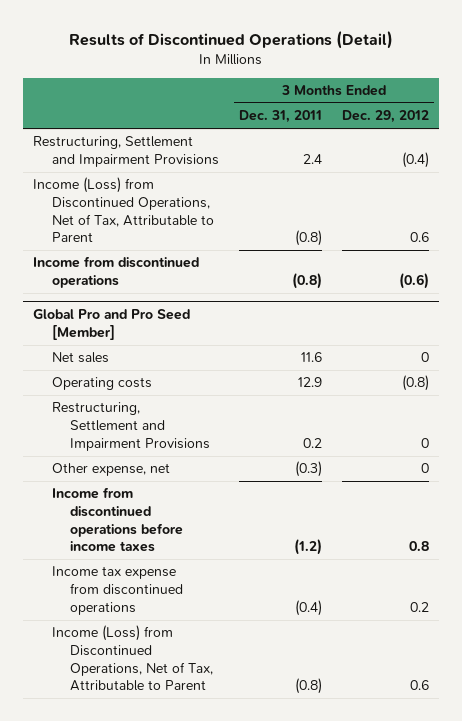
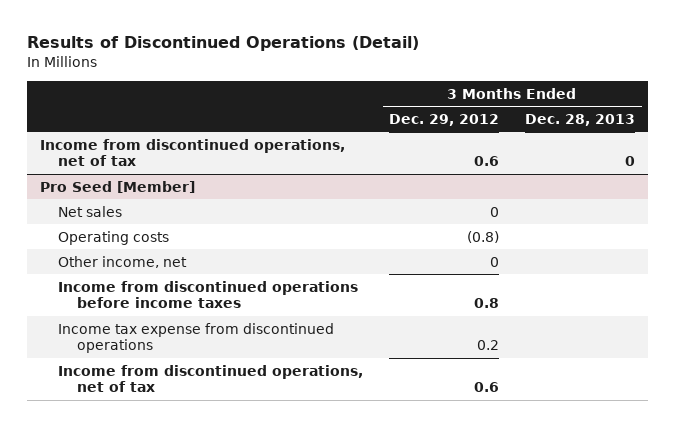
- | 3 Months Ended Dec. 31, 2011 | 3 Months Ended Dec. 29, 2012
+ | 3 Months Ended Dec. 29, 2012 | 3 Months Ended Dec. 28, 2013
- Restructuring, Settlement and Impairment Provisions | 2.4 | (0.4)
- Income (Loss) from Discontinued Operations, Net of Tax, Attributable to Parent | (0.8) | 0.6
- Income from discontinued operations | (0.8) | (0.6)
- Global Pro and Pro Seed [Member]
+ Income from discontinued operations, net of tax | 0.6 | 0
+ Pro Seed [Member]
- Restructuring, Settlement and Impairment Provisions | 0.2 | 0
- Other expense, net | (0.3) | 0
+ Other income, net | 0 |
- Income (Loss) from Discontinued Operations, Net of Tax, Attributable to Parent | (0.8) | 0.6
+ Income from discontinued operations, net of tax | 0.6 |

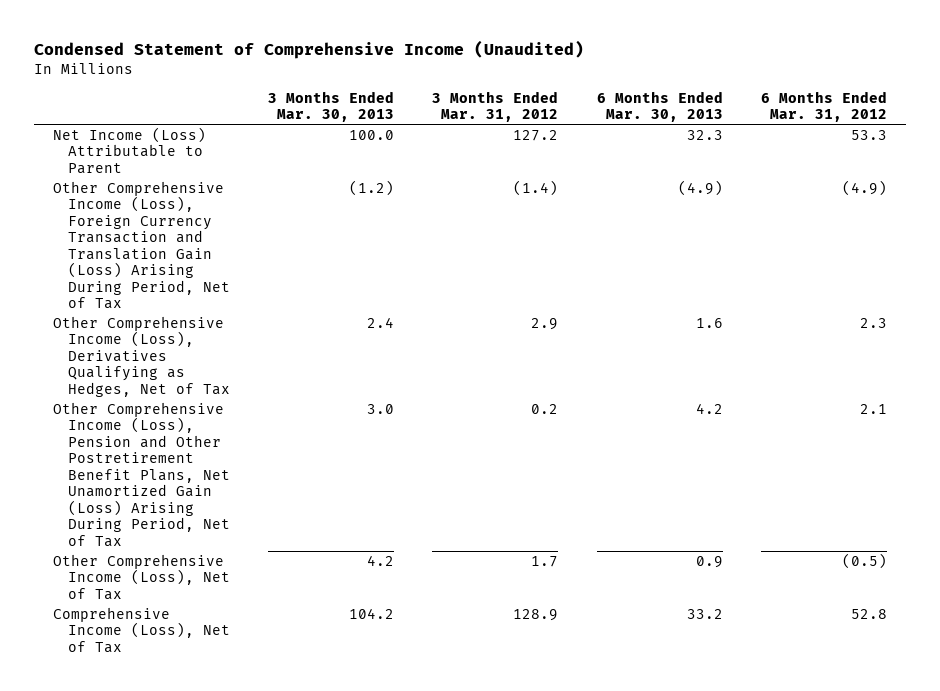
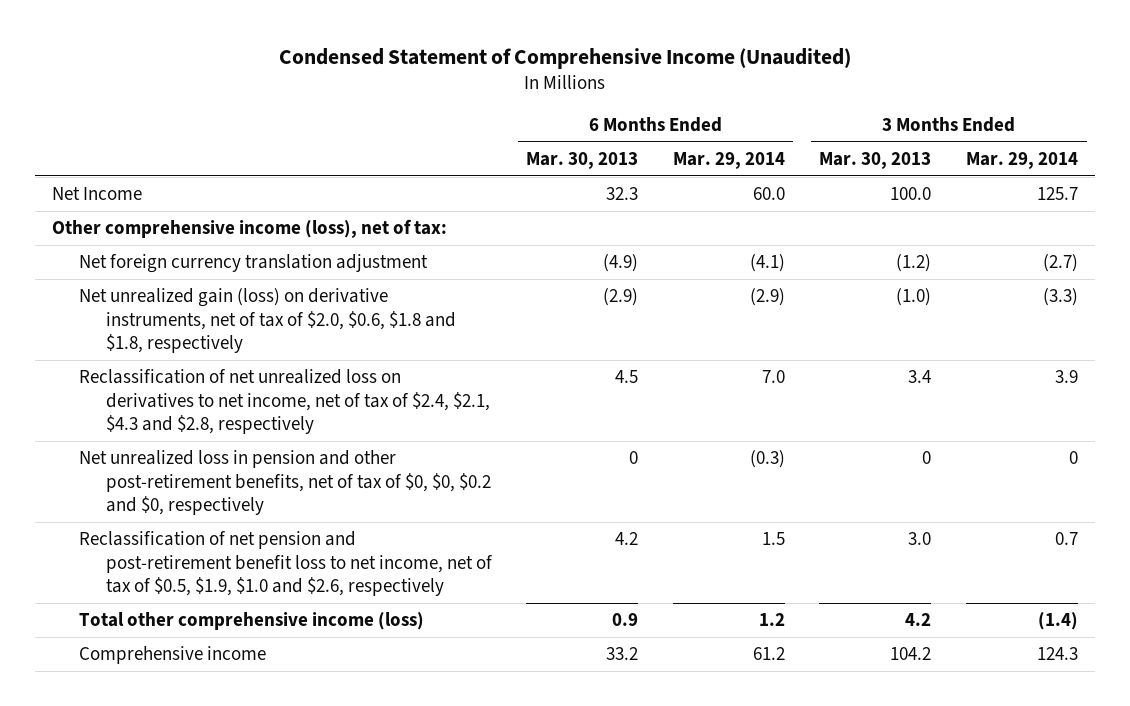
- | 3 Months Ended Mar. 30, 2013 | 3 Months Ended Mar. 31, 2012 | 6 Months Ended Mar. 30, 2013 | 6 Months Ended Mar. 31, 2012
+ | 6 Months Ended Mar. 30, 2013 | 6 Months Ended Mar. 29, 2014 | 3 Months Ended Mar. 30, 2013 | 3 Months Ended Mar. 29, 2014
- Net Income (Loss) Attributable to Parent | 100.0 | 127.2 | 32.3 | 53.3
- Other Comprehensive Income (Loss), Foreign Currency Transaction and Translation Gain (Loss) Arising During Period, Net of Tax | (1.2) | (1.4) | (4.9) | (4.9)
- Other Comprehensive Income (Loss), Derivatives Qualifying as Hedges, Net of Tax | 2.4 | 2.9 | 1.6 | 2.3
- Other Comprehensive Income (Loss), Pension and Other Postretirement Benefit Plans, Net Unamortized Gain (Loss) Arising During Period, Net of Tax | 3.0 | 0.2 | 4.2 | 2.1
- Other Comprehensive Income (Loss), Net of Tax | 4.2 | 1.7 | 0.9 | (0.5)
- Comprehensive Income (Loss), Net of Tax | 104.2 | 128.9 | 33.2 | 52.8
+ Net Income | 32.3 | 60.0 | 100.0 | 125.7
+ Other comprehensive income (loss), net of tax:
+ Net foreign currency translation adjustment | (4.9) | (4.1) | (1.2) | (2.7)
+ Net unrealized gain (loss) on derivative instruments, net of tax of $2.0, $0.6, $1.8 and $1.8, respectively | (2.9) | (2.9) | (1.0) | (3.3)
+ Reclassification of net unrealized loss on derivatives to net income, net of tax of $2.4, $2.1, $4.3 and $2.8, respectively | 4.5 | 7.0 | 3.4 | 3.9
+ Net unrealized loss in pension and other post-retirement benefits, net of tax of $0, $0, $0.2 and $0, respectively | 0 | (0.3) | 0 | 0
+ Reclassification of net pension and post-retirement benefit loss to net income, net of tax of $0.5, $1.9, $1.0 and $2.6, respectively | 4.2 | 1.5 | 3.0 | 0.7
+ Total other comprehensive income (loss) | 0.9 | 1.2 | 4.2 | (1.4)
+ Comprehensive income | 33.2 | 61.2 | 104.2 | 124.3

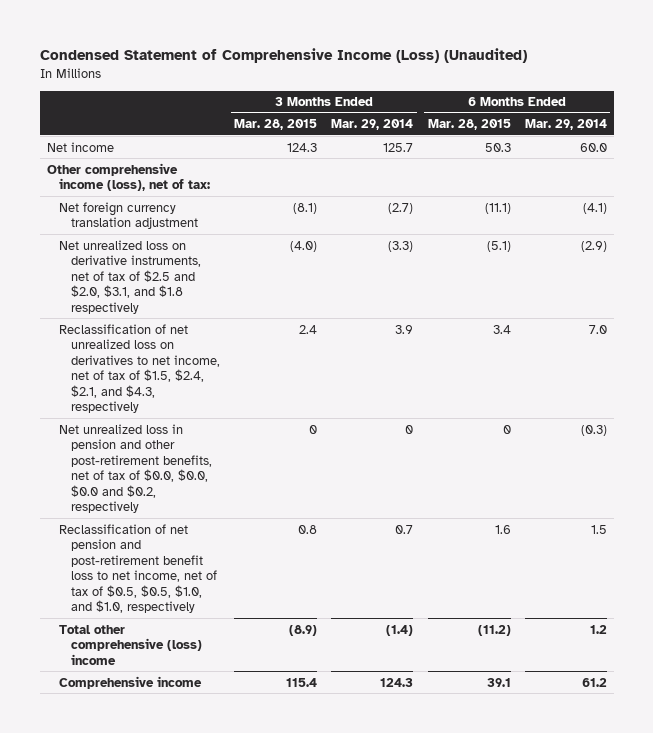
- Condensed Statement of Comprehensive Income (Unaudited)
+ Condensed Statement of Comprehensive Income (Loss) (Unaudited)
- | 6 Months Ended Mar. 30, 2013 | 6 Months Ended Mar. 29, 2014 | 3 Months Ended Mar. 30, 2013 | 3 Months Ended Mar. 29, 2014
+ | 3 Months Ended Mar. 28, 2015 | 3 Months Ended Mar. 29, 2014 | 6 Months Ended Mar. 28, 2015 | 6 Months Ended Mar. 29, 2014
- Net Income | 32.3 | 60.0 | 100.0 | 125.7
+ Net income | 124.3 | 125.7 | 50.3 | 60.0
- Net unrealized gain (loss) on derivative instruments, net of tax of $2.0, $0.6, $1.8 and $1.8, respectively | (2.9) | (2.9) | (1.0) | (3.3)
- Reclassification of net unrealized loss on derivatives to net income, net of tax of $2.4, $2.1, $4.3 and $2.8, respectively | 4.5 | 7.0 | 3.4 | 3.9
- Net unrealized loss in pension and other post-retirement benefits, net of tax of $0, $0, $0.2 and $0, respectively | 0 | (0.3) | 0 | 0
- Reclassification of net pension and post-retirement benefit loss to net income, net of tax of $0.5, $1.9, $1.0 and $2.6, respectively | 4.2 | 1.5 | 3.0 | 0.7
- Total other comprehensive income (loss) | 0.9 | 1.2 | 4.2 | (1.4)
+ Net unrealized loss on derivative instruments, net of tax of $2.5 and $2.0, $3.1, and $1.8 respectively | (4.0) | (3.3) | (5.1) | (2.9)
+ Reclassification of net unrealized loss on derivatives to net income, net of tax of $1.5, $2.4, $2.1, and $4.3, respectively | 2.4 | 3.9 | 3.4 | 7.0
+ Net unrealized loss in pension and other post-retirement benefits, net of tax of $0.0, $0.0, $0.0 and $0.2, respectively | 0 | 0 | 0 | (0.3)
+ Reclassification of net pension and post-retirement benefit loss to net income, net of tax of $0.5, $0.5, $1.0, and $1.0, respectively | 0.8 | 0.7 | 1.6 | 1.5
+ Total other comprehensive (loss) income | (8.9) | (1.4) | (11.2) | 1.2

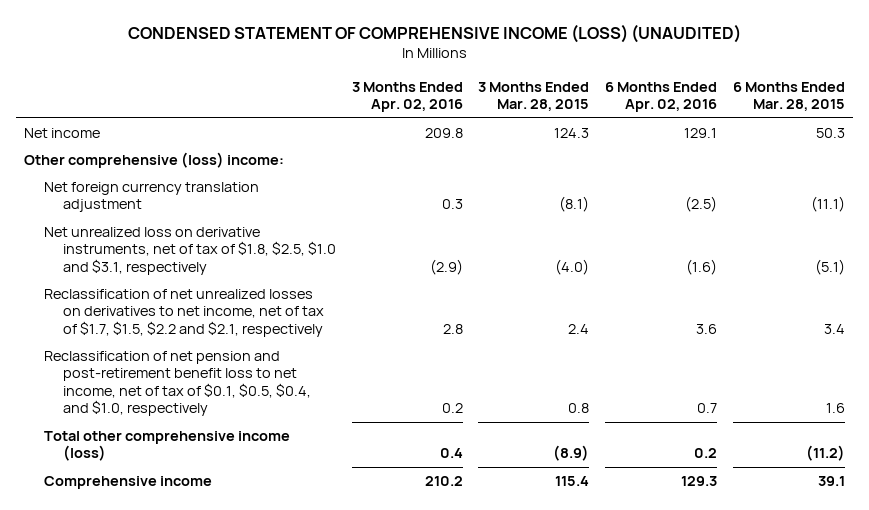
- Condensed Statement of Comprehensive Income (Loss) (Unaudited)
+ CONDENSED STATEMENT OF COMPREHENSIVE INCOME (LOSS) (UNAUDITED)
- | 3 Months Ended Mar. 28, 2015 | 3 Months Ended Mar. 29, 2014 | 6 Months Ended Mar. 28, 2015 | 6 Months Ended Mar. 29, 2014
+ | 3 Months Ended Apr. 02, 2016 | 3 Months Ended Mar. 28, 2015 | 6 Months Ended Apr. 02, 2016 | 6 Months Ended Mar. 28, 2015
- Other comprehensive income (loss), net of tax:
+ Other comprehensive (loss) income:
- Net unrealized loss on derivative instruments, net of tax of $2.5 and $2.0, $3.1, and $1.8 respectively | (4.0) | (3.3) | (5.1) | (2.9)
- Reclassification of net unrealized loss on derivatives to net income, net of tax of $1.5, $2.4, $2.1, and $4.3, respectively | 2.4 | 3.9 | 3.4 | 7.0
- Net unrealized loss in pension and other post-retirement benefits, net of tax of $0.0, $0.0, $0.0 and $0.2, respectively | 0 | 0 | 0 | (0.3)
- Reclassification of net pension and post-retirement benefit loss to net income, net of tax of $0.5, $0.5, $1.0, and $1.0, respectively | 0.8 | 0.7 | 1.6 | 1.5
- Total other comprehensive (loss) income | (8.9) | (1.4) | (11.2) | 1.2
+ Net unrealized loss on derivative instruments, net of tax of $1.8, $2.5, $1.0 and $3.1, respectively | (2.9) | (4.0) | (1.6) | (5.1)
+ Reclassification of net unrealized losses on derivatives to net income, net of tax of $1.7, $1.5, $2.2 and $2.1, respectively | 2.8 | 2.4 | 3.6 | 3.4
+ Reclassification of net pension and post-retirement benefit loss to net income, net of tax of $0.1, $0.5, $0.4, and $1.0, respectively | 0.2 | 0.8 | 0.7 | 1.6
+ Total other comprehensive income (loss) | 0.4 | (8.9) | 0.2 | (11.2)

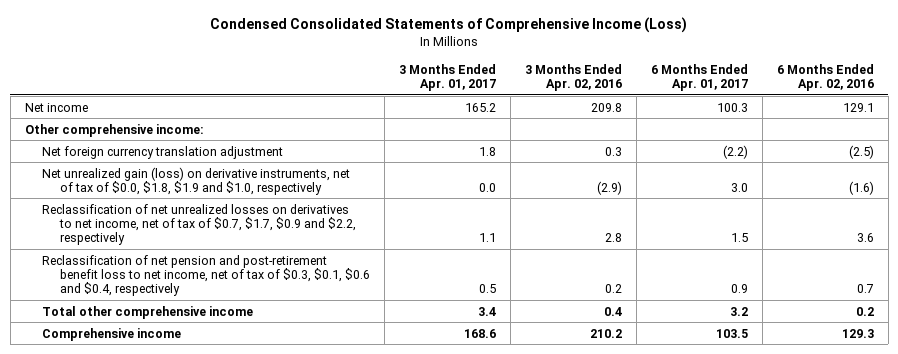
- CONDENSED STATEMENT OF COMPREHENSIVE INCOME (LOSS) (UNAUDITED)
+ Condensed Consolidated Statements of Comprehensive Income (Loss)
- | 3 Months Ended Apr. 02, 2016 | 3 Months Ended Mar. 28, 2015 | 6 Months Ended Apr. 02, 2016 | 6 Months Ended Mar. 28, 2015
+ | 3 Months Ended Apr. 01, 2017 | 3 Months Ended Apr. 02, 2016 | 6 Months Ended Apr. 01, 2017 | 6 Months Ended Apr. 02, 2016
- Other comprehensive (loss) income:
+ Other comprehensive income:
- Net unrealized loss on derivative instruments, net of tax of $1.8, $2.5, $1.0 and $3.1, respectively | (2.9) | (4.0) | (1.6) | (5.1)
- Reclassification of net unrealized losses on derivatives to net income, net of tax of $1.7, $1.5, $2.2 and $2.1, respectively | 2.8 | 2.4 | 3.6 | 3.4
- Reclassification of net pension and post-retirement benefit loss to net income, net of tax of $0.1, $0.5, $0.4, and $1.0, respectively | 0.2 | 0.8 | 0.7 | 1.6
- Total other comprehensive income (loss) | 0.4 | (8.9) | 0.2 | (11.2)
+ Net unrealized gain (loss) on derivative instruments, net of tax of $0.0, $1.8, $1.9 and $1.0, respectively | 0.0 | (2.9) | 3.0 | (1.6)
+ Reclassification of net unrealized losses on derivatives to net income, net of tax of $0.7, $1.7, $0.9 and $2.2, respectively | 1.1 | 2.8 | 1.5 | 3.6
+ Reclassification of net pension and post-retirement benefit loss to net income, net of tax of $0.3, $0.1, $0.6 and $0.4, respectively | 0.5 | 0.2 | 0.9 | 0.7
+ Total other comprehensive income | 3.4 | 0.4 | 3.2 | 0.2

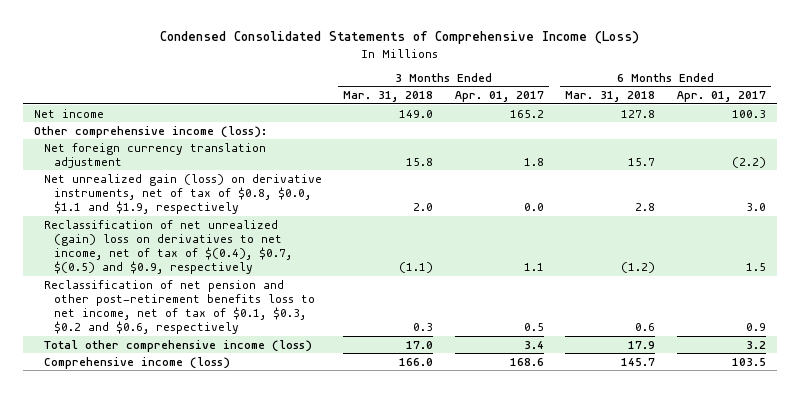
- | 3 Months Ended Apr. 01, 2017 | 3 Months Ended Apr. 02, 2016 | 6 Months Ended Apr. 01, 2017 | 6 Months Ended Apr. 02, 2016
+ | 3 Months Ended Mar. 31, 2018 | 3 Months Ended Apr. 01, 2017 | 6 Months Ended Mar. 31, 2018 | 6 Months Ended Apr. 01, 2017
- Other comprehensive income:
+ Other comprehensive income (loss):
- Net unrealized gain (loss) on derivative instruments, net of tax of $0.0, $1.8, $1.9 and $1.0, respectively | 0.0 | (2.9) | 3.0 | (1.6)
- Reclassification of net unrealized losses on derivatives to net income, net of tax of $0.7, $1.7, $0.9 and $2.2, respectively | 1.1 | 2.8 | 1.5 | 3.6
- Reclassification of net pension and post-retirement benefit loss to net income, net of tax of $0.3, $0.1, $0.6 and $0.4, respectively | 0.5 | 0.2 | 0.9 | 0.7
- Total other comprehensive income | 3.4 | 0.4 | 3.2 | 0.2
- Comprehensive income | 168.6 | 210.2 | 103.5 | 129.3
+ Net unrealized gain (loss) on derivative instruments, net of tax of $0.8, $0.0, $1.1 and $1.9, respectively | 2.0 | 0.0 | 2.8 | 3.0
+ Reclassification of net unrealized (gain) loss on derivatives to net income, net of tax of $(0.4), $0.7, $(0.5) and $0.9, respectively | (1.1) | 1.1 | (1.2) | 1.5
+ Reclassification of net pension and other post-retirement benefits loss to net income, net of tax of $0.1, $0.3, $0.2 and $0.6, respectively | 0.3 | 0.5 | 0.6 | 0.9
+ Total other comprehensive income (loss) | 17.0 | 3.4 | 17.9 | 3.2
+ Comprehensive income (loss) | 166.0 | 168.6 | 145.7 | 103.5

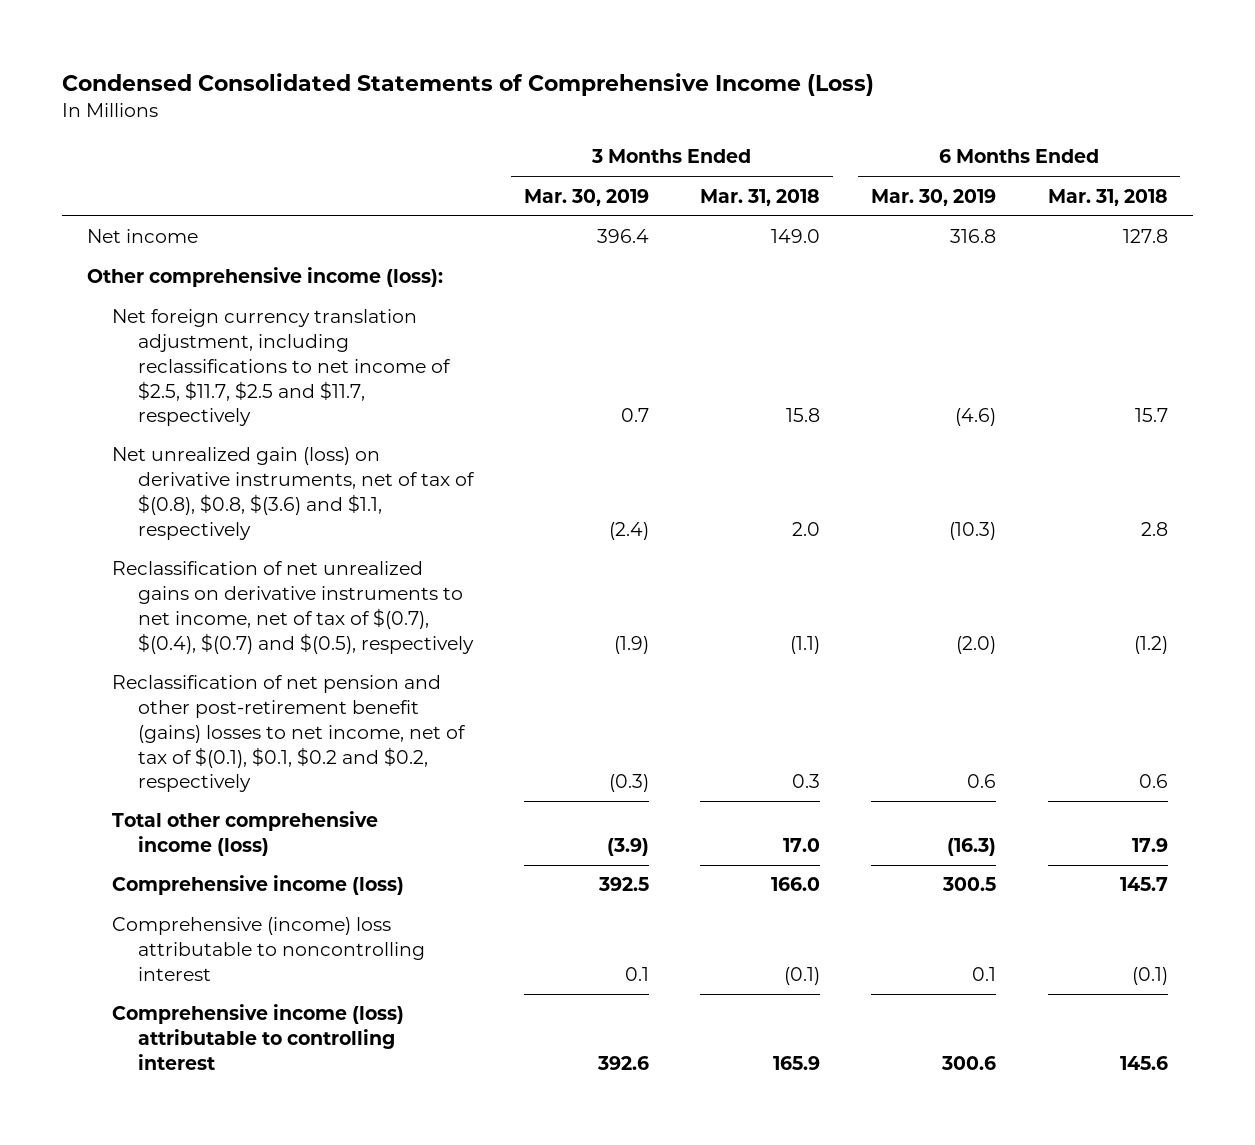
- | 3 Months Ended Mar. 31, 2018 | 3 Months Ended Apr. 01, 2017 | 6 Months Ended Mar. 31, 2018 | 6 Months Ended Apr. 01, 2017
+ | 3 Months Ended Mar. 30, 2019 | 3 Months Ended Mar. 31, 2018 | 6 Months Ended Mar. 30, 2019 | 6 Months Ended Mar. 31, 2018
- Net foreign currency translation adjustment | 15.8 | 1.8 | 15.7 | (2.2)
- Net unrealized gain (loss) on derivative instruments, net of tax of $0.8, $0.0, $1.1 and $1.9, respectively | 2.0 | 0.0 | 2.8 | 3.0
- Reclassification of net unrealized (gain) loss on derivatives to net income, net of tax of $(0.4), $0.7, $(0.5) and $0.9, respectively | (1.1) | 1.1 | (1.2) | 1.5
- Reclassification of net pension and other post-retirement benefits loss to net income, net of tax of $0.1, $0.3, $0.2 and $0.6, respectively | 0.3 | 0.5 | 0.6 | 0.9
+ Net foreign currency translation adjustment, including reclassifications to net income of $2.5, $11.7, $2.5 and $11.7, respectively | 0.7 | 15.8 | (4.6) | 15.7
+ Net unrealized gain (loss) on derivative instruments, net of tax of $(0.8), $0.8, $(3.6) and $1.1, respectively | (2.4) | 2.0 | (10.3) | 2.8
+ Reclassification of net unrealized gains on derivative instruments to net income, net of tax of $(0.7), $(0.4), $(0.7) and $(0.5), respectively | (1.9) | (1.1) | (2.0) | (1.2)
+ Reclassification of net pension and other post-retirement benefit (gains) losses to net income, net of tax of $(0.1), $0.1, $0.2 and $0.2, respectively | (0.3) | 0.3 | 0.6 | 0.6
+ Comprehensive (income) loss attributable to noncontrolling interest | 0.1 | (0.1) | 0.1 | (0.1)
+ Comprehensive income (loss) attributable to controlling interest | 392.6 | 165.9 | 300.6 | 145.6

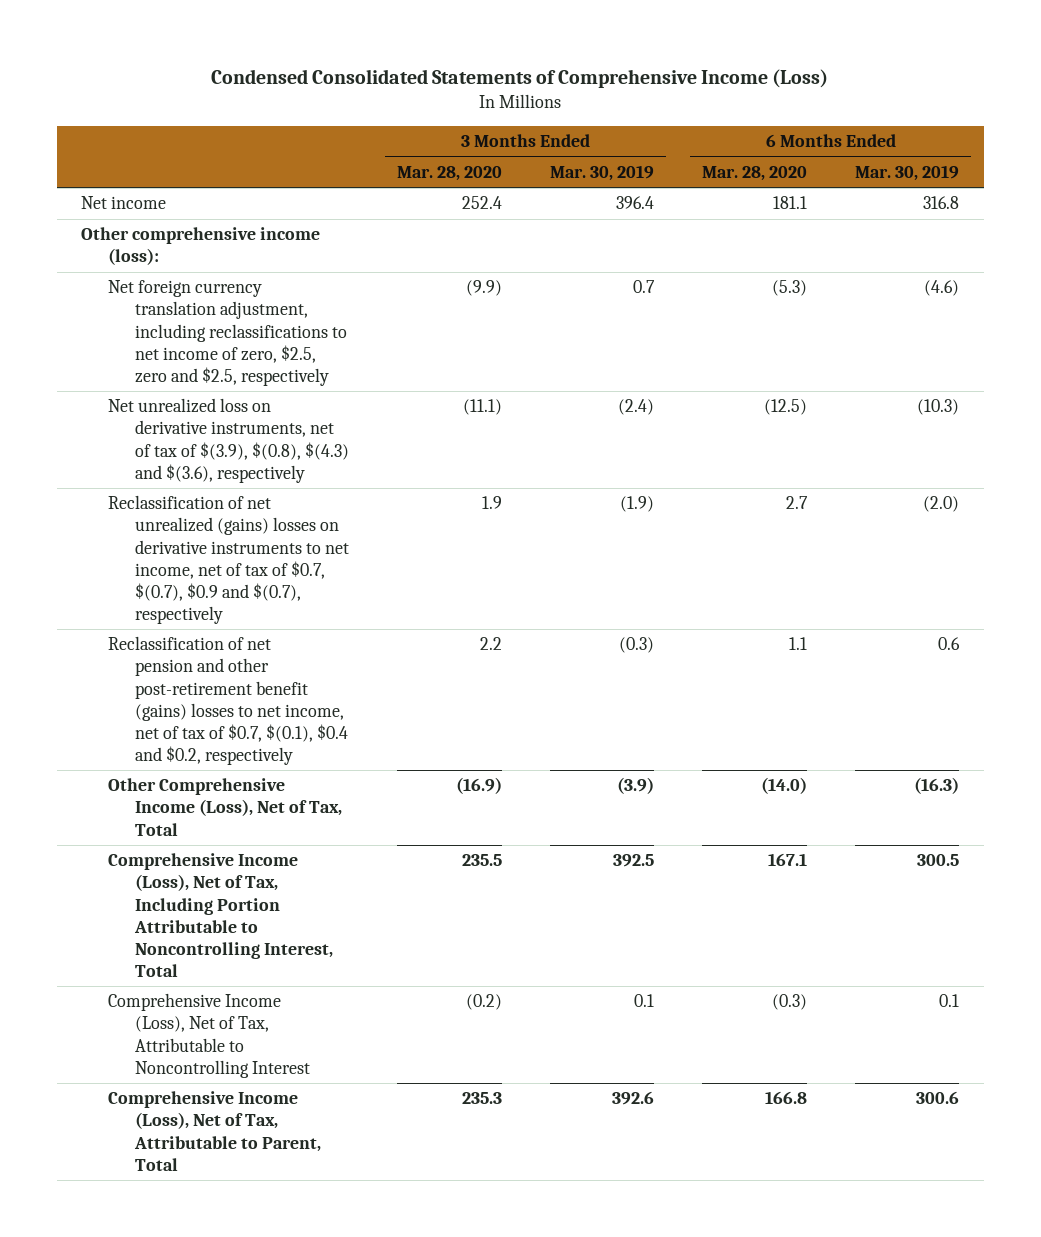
- | 3 Months Ended Mar. 30, 2019 | 3 Months Ended Mar. 31, 2018 | 6 Months Ended Mar. 30, 2019 | 6 Months Ended Mar. 31, 2018
+ | 3 Months Ended Mar. 28, 2020 | 3 Months Ended Mar. 30, 2019 | 6 Months Ended Mar. 28, 2020 | 6 Months Ended Mar. 30, 2019
- Net foreign currency translation adjustment, including reclassifications to net income of $2.5, $11.7, $2.5 and $11.7, respectively | 0.7 | 15.8 | (4.6) | 15.7
- Net unrealized gain (loss) on derivative instruments, net of tax of $(0.8), $0.8, $(3.6) and $1.1, respectively | (2.4) | 2.0 | (10.3) | 2.8
- Reclassification of net unrealized gains on derivative instruments to net income, net of tax of $(0.7), $(0.4), $(0.7) and $(0.5), respectively | (1.9) | (1.1) | (2.0) | (1.2)
- Reclassification of net pension and other post-retirement benefit (gains) losses to net income, net of tax of $(0.1), $0.1, $0.2 and $0.2, respectively | (0.3) | 0.3 | 0.6 | 0.6
- Total other comprehensive income (loss) | (3.9) | 17.0 | (16.3) | 17.9
- Comprehensive income (loss) | 392.5 | 166.0 | 300.5 | 145.7
- Comprehensive (income) loss attributable to noncontrolling interest | 0.1 | (0.1) | 0.1 | (0.1)
- Comprehensive income (loss) attributable to controlling interest | 392.6 | 165.9 | 300.6 | 145.6
+ Net foreign currency translation adjustment, including reclassifications to net income of zero, $2.5, zero and $2.5, respectively | (9.9) | 0.7 | (5.3) | (4.6)
+ Net unrealized loss on derivative instruments, net of tax of $(3.9), $(0.8), $(4.3) and $(3.6), respectively | (11.1) | (2.4) | (12.5) | (10.3)
+ Reclassification of net unrealized (gains) losses on derivative instruments to net income, net of tax of $0.7, $(0.7), $0.9 and $(0.7), respectively | 1.9 | (1.9) | 2.7 | (2.0)
+ Reclassification of net pension and other post-retirement benefit (gains) losses to net income, net of tax of $0.7, $(0.1), $0.4 and $0.2, respectively | 2.2 | (0.3) | 1.1 | 0.6
+ Other Comprehensive Income (Loss), Net of Tax, Total | (16.9) | (3.9) | (14.0) | (16.3)
+ Comprehensive Income (Loss), Net of Tax, Including Portion Attributable to Noncontrolling Interest, Total | 235.5 | 392.5 | 167.1 | 300.5
+ Comprehensive Income (Loss), Net of Tax, Attributable to Noncontrolling Interest | (0.2) | 0.1 | (0.3) | 0.1
+ Comprehensive Income (Loss), Net of Tax, Attributable to Parent, Total | 235.3 | 392.6 | 166.8 | 300.6

